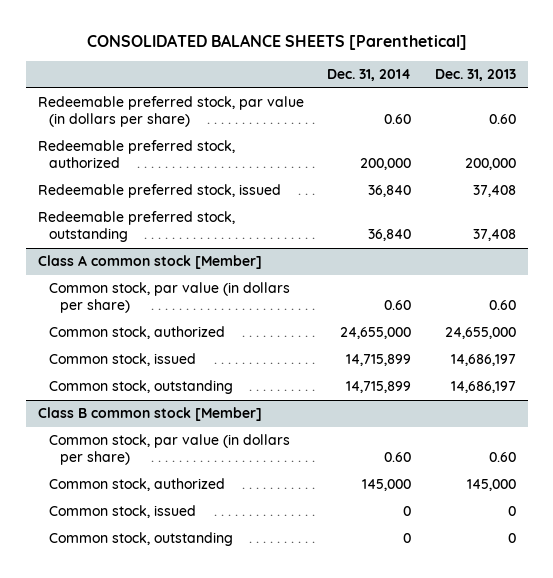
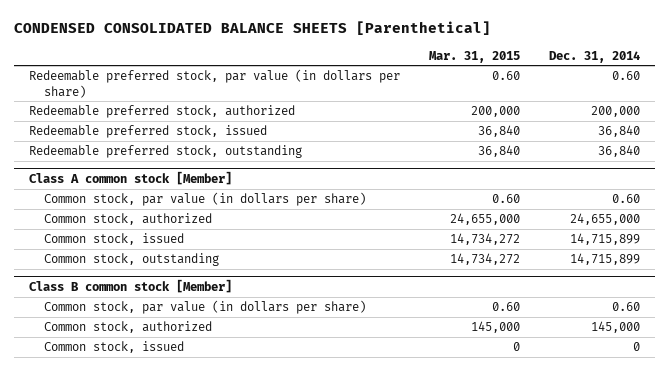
- CONSOLIDATED BALANCE SHEETS [Parenthetical]
+ CONDENSED CONSOLIDATED BALANCE SHEETS [Parenthetical]
- | Dec. 31, 2014 | Dec. 31, 2013
+ | Mar. 31, 2015 | Dec. 31, 2014
@ Class B common stock [Member]
- Common stock, outstanding | 0 | 0

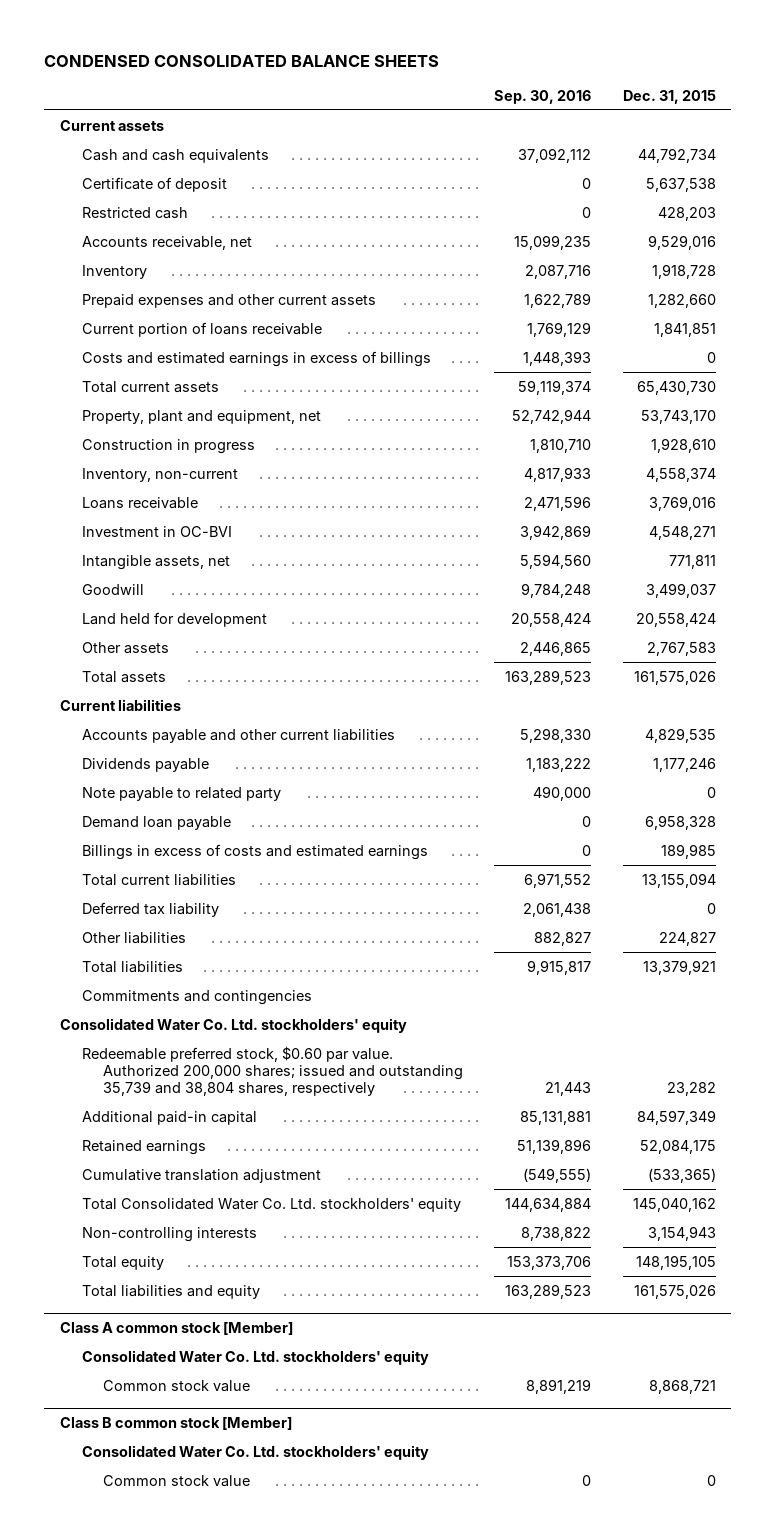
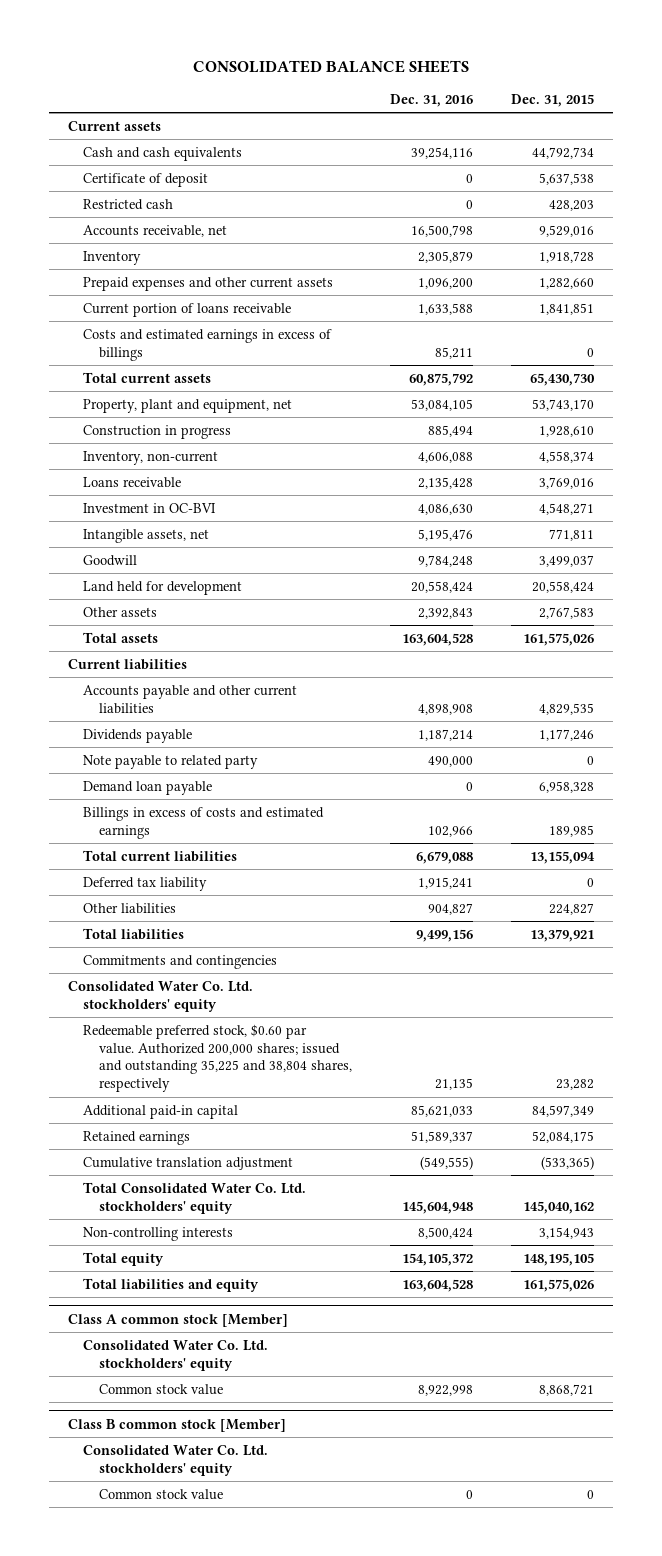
- CONDENSED CONSOLIDATED BALANCE SHEETS
+ CONSOLIDATED BALANCE SHEETS
- | Sep. 30, 2016 | Dec. 31, 2015
+ | Dec. 31, 2016 | Dec. 31, 2015
- Redeemable preferred stock, $0.60 par value. Authorized 200,000 shares; issued and outstanding 35,739 and 38,804 shares, respectively | 21,443 | 23,282
+ Redeemable preferred stock, $0.60 par value. Authorized 200,000 shares; issued and outstanding 35,225 and 38,804 shares, respectively | 21,135 | 23,282

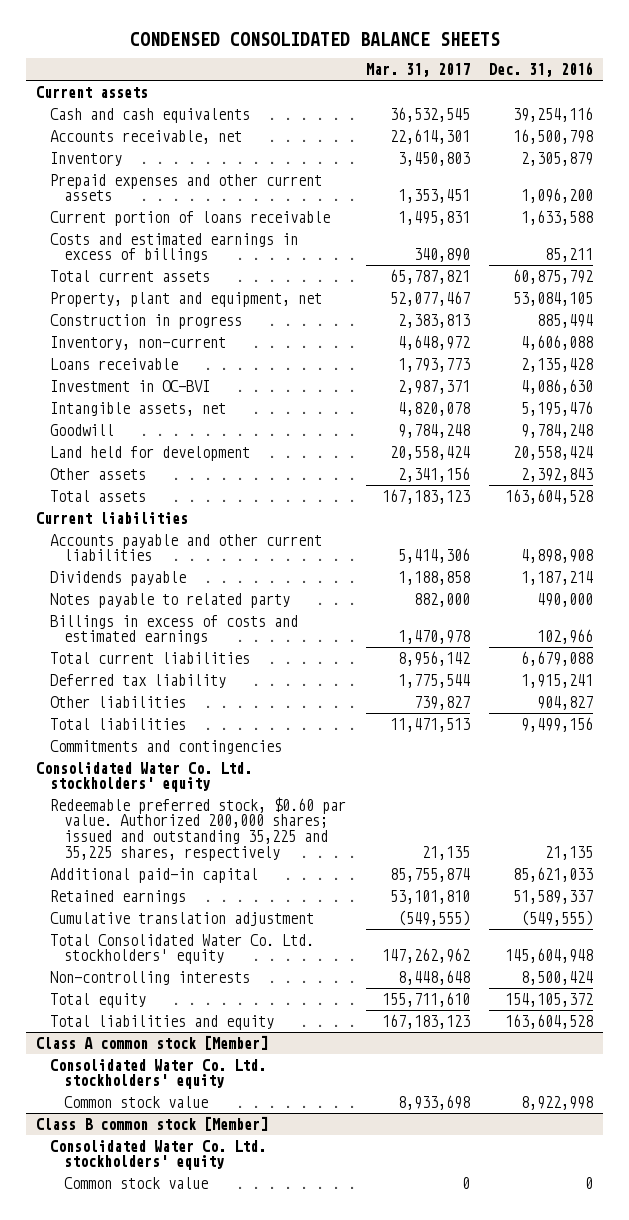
- CONSOLIDATED BALANCE SHEETS
+ CONDENSED CONSOLIDATED BALANCE SHEETS
- | Dec. 31, 2016 | Dec. 31, 2015
+ | Mar. 31, 2017 | Dec. 31, 2016
- Certificate of deposit | 0 | 5,637,538
- Restricted cash | 0 | 428,203
- Note payable to related party | 490,000 | 0
- Demand loan payable | 0 | 6,958,328
+ Notes payable to related party | 882,000 | 490,000
- Redeemable preferred stock, $0.60 par value. Authorized 200,000 shares; issued and outstanding 35,225 and 38,804 shares, respectively | 21,135 | 23,282
+ Redeemable preferred stock, $0.60 par value. Authorized 200,000 shares; issued and outstanding 35,225 and 35,225 shares, respectively | 21,135 | 21,135

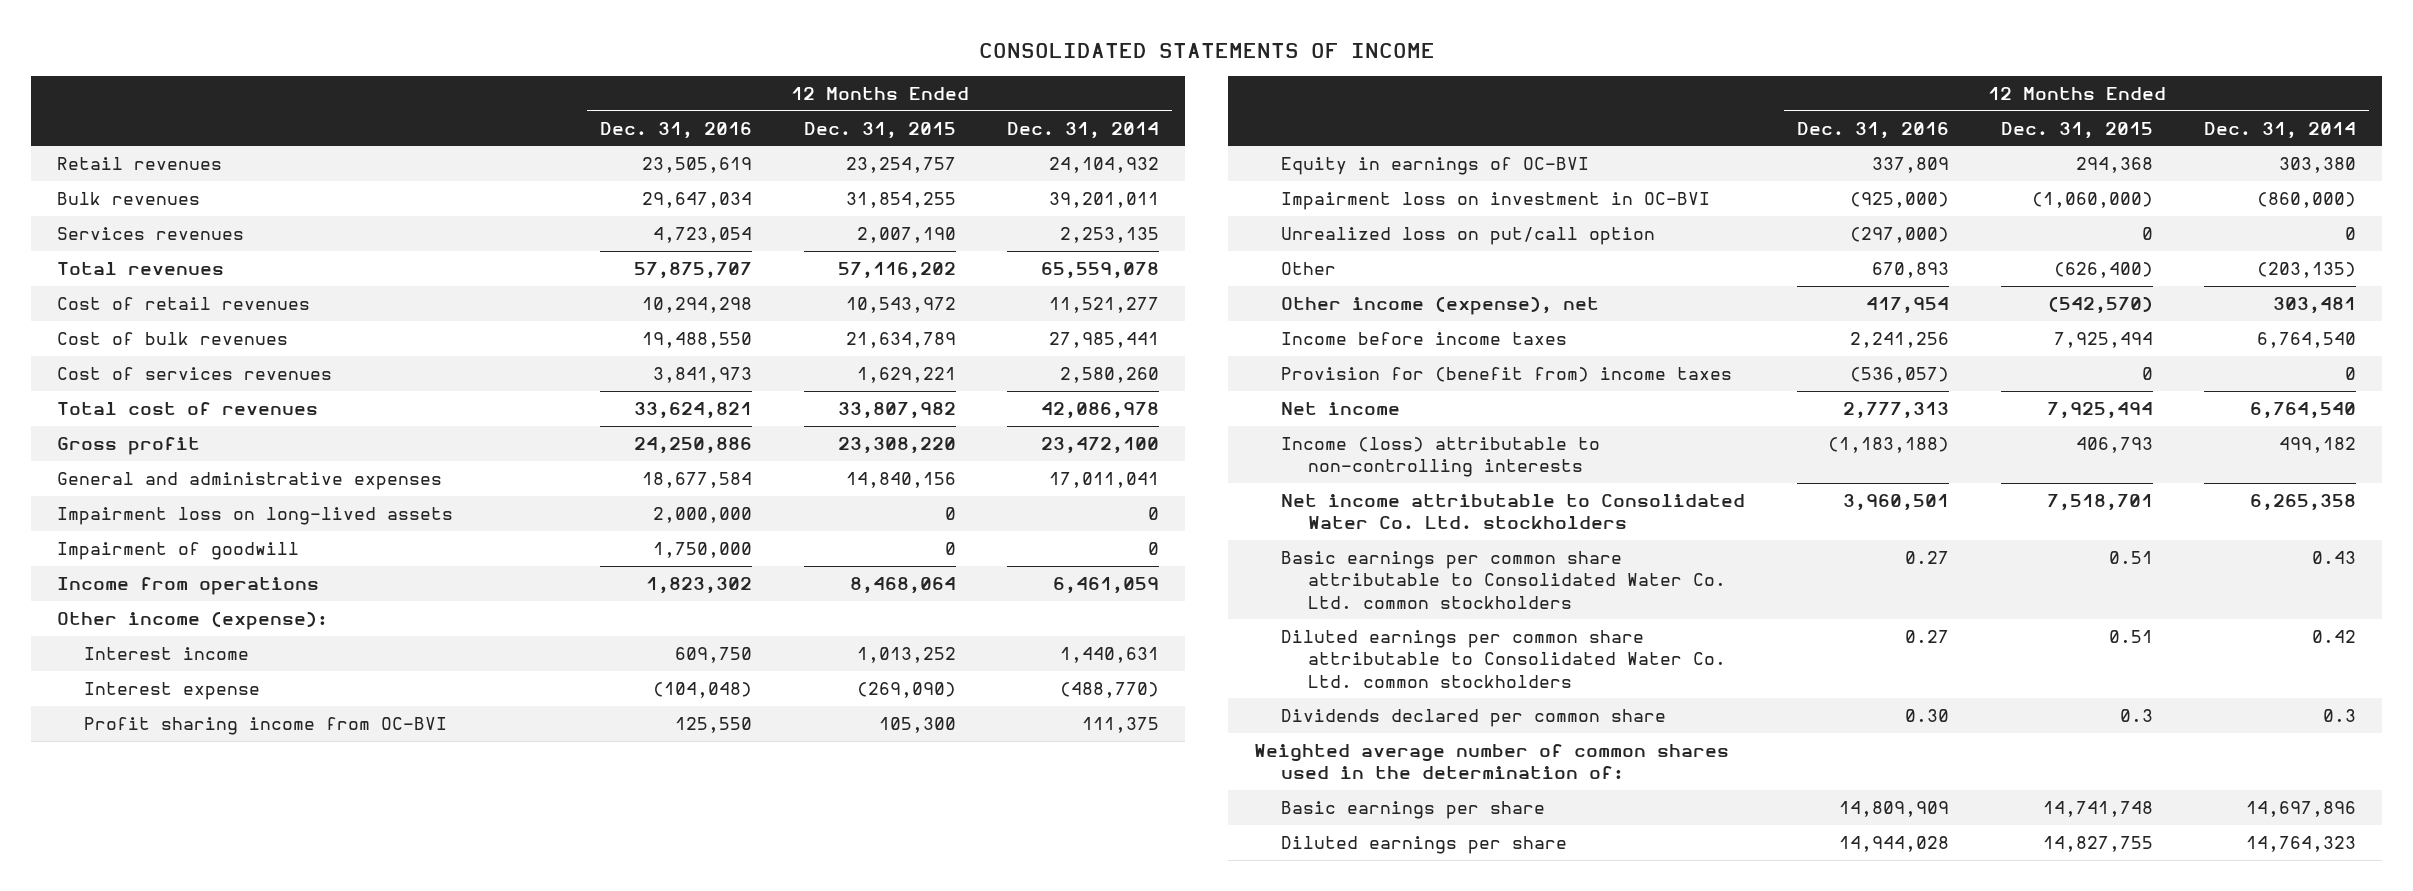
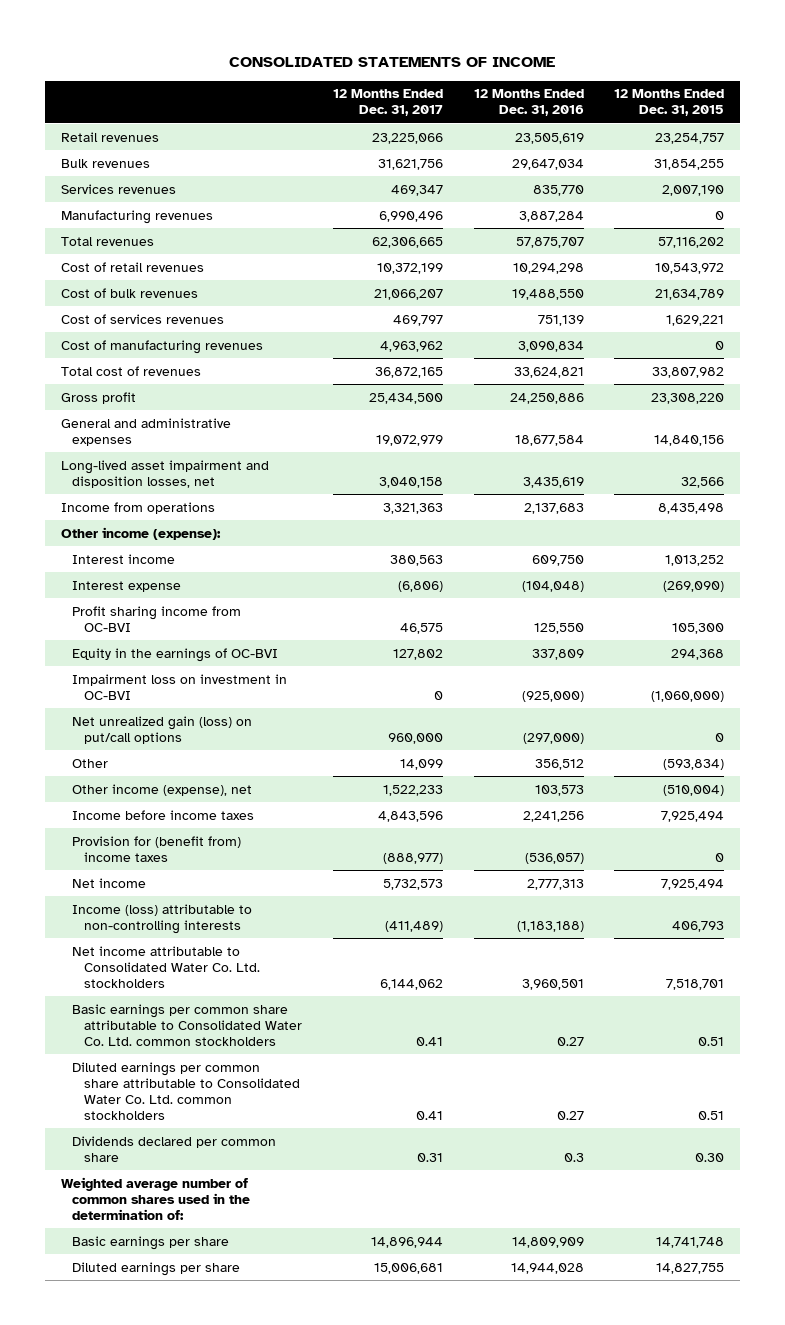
- | 12 Months Ended Dec. 31, 2016 | 12 Months Ended Dec. 31, 2015 | 12 Months Ended Dec. 31, 2014
+ | 12 Months Ended Dec. 31, 2017 | 12 Months Ended Dec. 31, 2016 | 12 Months Ended Dec. 31, 2015
- Services revenues | 4,723,054 | 2,007,190 | 2,253,135
+ Services revenues | 469,347 | 835,770 | 2,007,190
+ Manufacturing revenues | 6,990,496 | 3,887,284 | 0
- Cost of services revenues | 3,841,973 | 1,629,221 | 2,580,260
+ Cost of services revenues | 469,797 | 751,139 | 1,629,221
+ Cost of manufacturing revenues | 4,963,962 | 3,090,834 | 0
- Impairment loss on long-lived assets | 2,000,000 | 0 | 0
- Impairment of goodwill | 1,750,000 | 0 | 0
- Income from operations | 1,823,302 | 8,468,064 | 6,461,059
+ Long-lived asset impairment and disposition losses, net | 3,040,158 | 3,435,619 | 32,566
+ Income from operations | 3,321,363 | 2,137,683 | 8,435,498
- Equity in earnings of OC-BVI | 337,809 | 294,368 | 303,380
+ Equity in the earnings of OC-BVI | 127,802 | 337,809 | 294,368
- Unrealized loss on put/call option | (297,000) | 0 | 0
- Other | 670,893 | (626,400) | (203,135)
- Other income (expense), net | 417,954 | (542,570) | 303,481
+ Net unrealized gain (loss) on put/call options | 960,000 | (297,000) | 0
+ Other | 14,099 | 356,512 | (593,834)
+ Other income (expense), net | 1,522,233 | 103,573 | (510,004)
- Dividends declared per common share | 0.30 | 0.3 | 0.3
+ Dividends declared per common share | 0.31 | 0.3 | 0.30

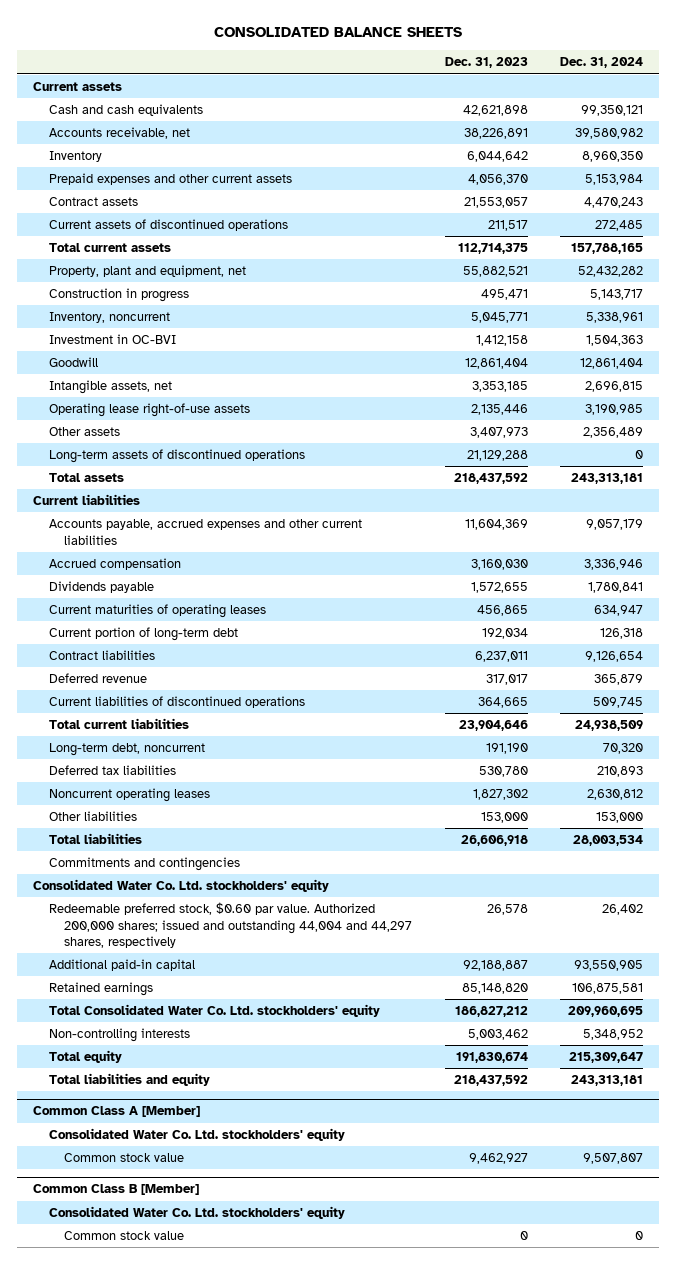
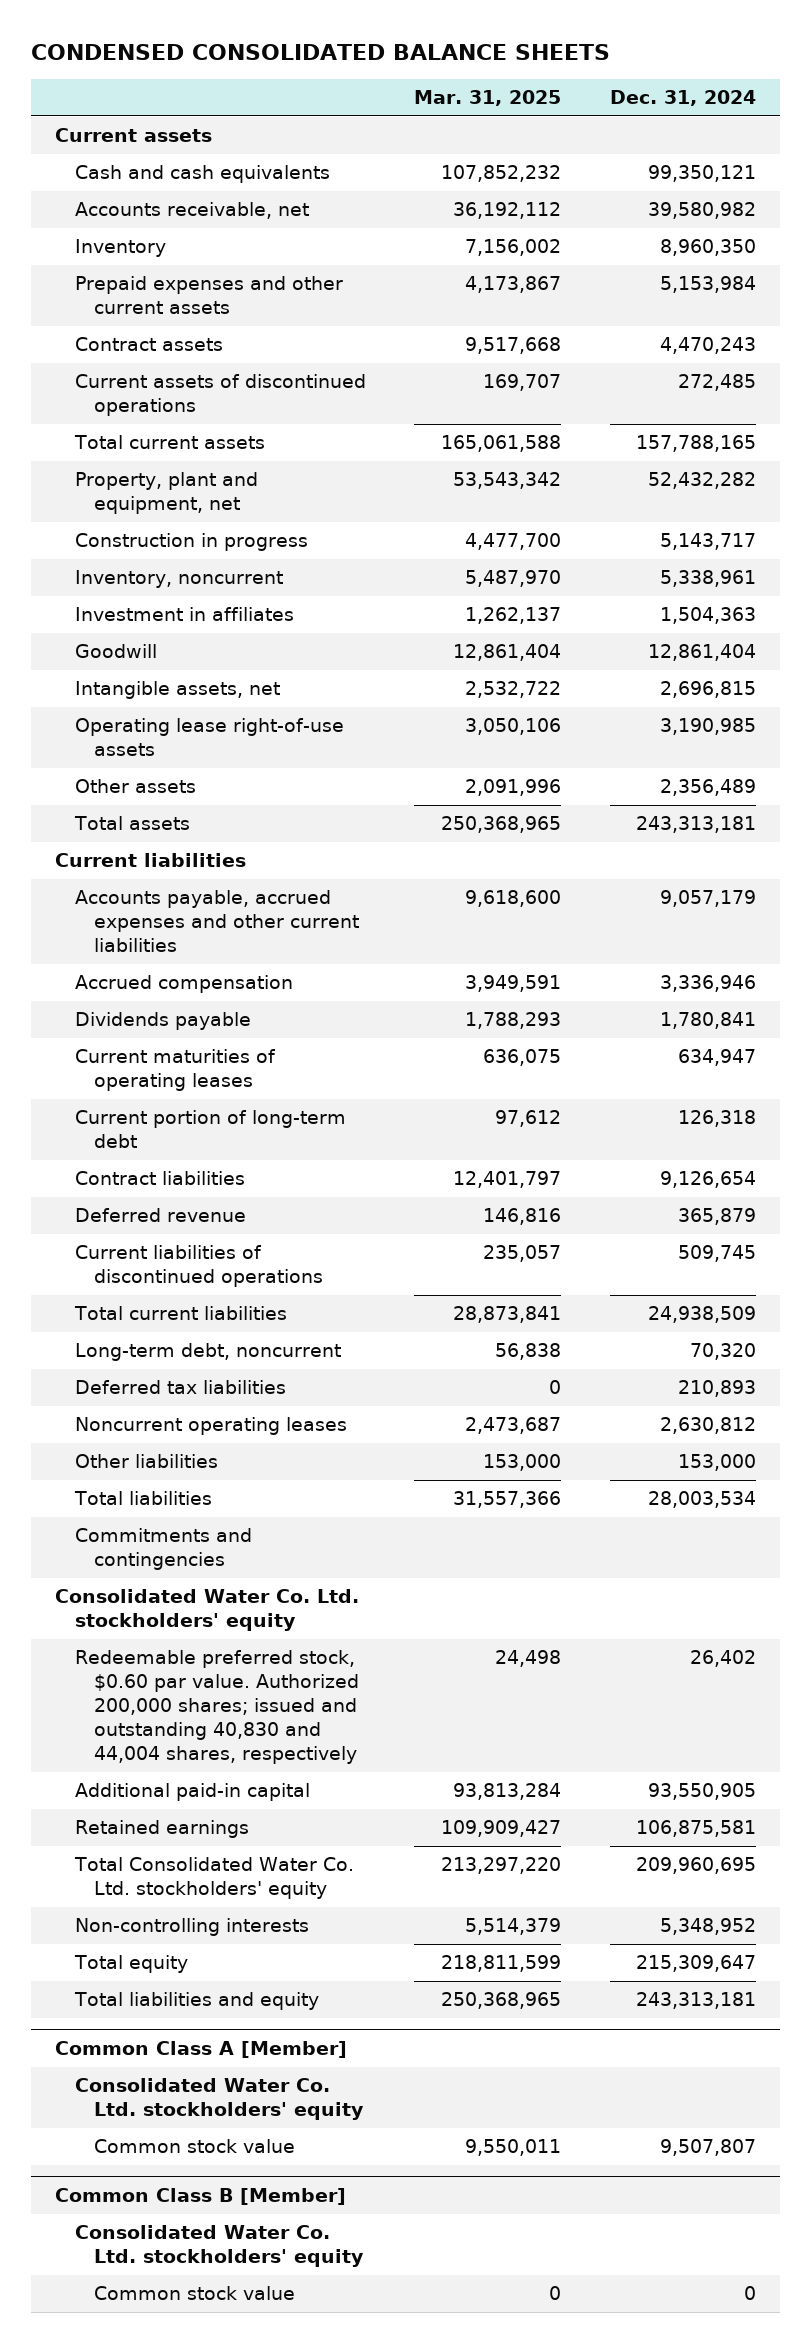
- CONSOLIDATED BALANCE SHEETS
+ CONDENSED CONSOLIDATED BALANCE SHEETS
- | Dec. 31, 2023 | Dec. 31, 2024
+ | Mar. 31, 2025 | Dec. 31, 2024
- Investment in OC-BVI | 1,412,158 | 1,504,363
+ Investment in affiliates | 1,262,137 | 1,504,363
- Long-term assets of discontinued operations | 21,129,288 | 0
- Redeemable preferred stock, $0.60 par value. Authorized 200,000 shares; issued and outstanding 44,004 and 44,297 shares, respectively | 26,578 | 26,402
+ Redeemable preferred stock, $0.60 par value. Authorized 200,000 shares; issued and outstanding 40,830 and 44,004 shares, respectively | 24,498 | 26,402

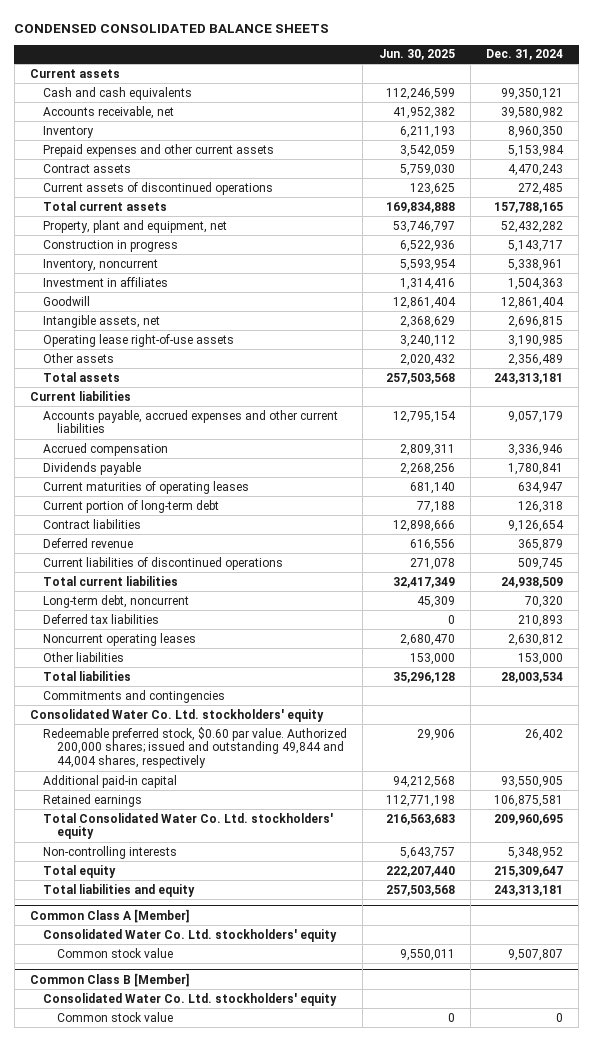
- | Mar. 31, 2025 | Dec. 31, 2024
+ | Jun. 30, 2025 | Dec. 31, 2024
- Redeemable preferred stock, $0.60 par value. Authorized 200,000 shares; issued and outstanding 40,830 and 44,004 shares, respectively | 24,498 | 26,402
+ Redeemable preferred stock, $0.60 par value. Authorized 200,000 shares; issued and outstanding 49,844 and 44,004 shares, respectively | 29,906 | 26,402

